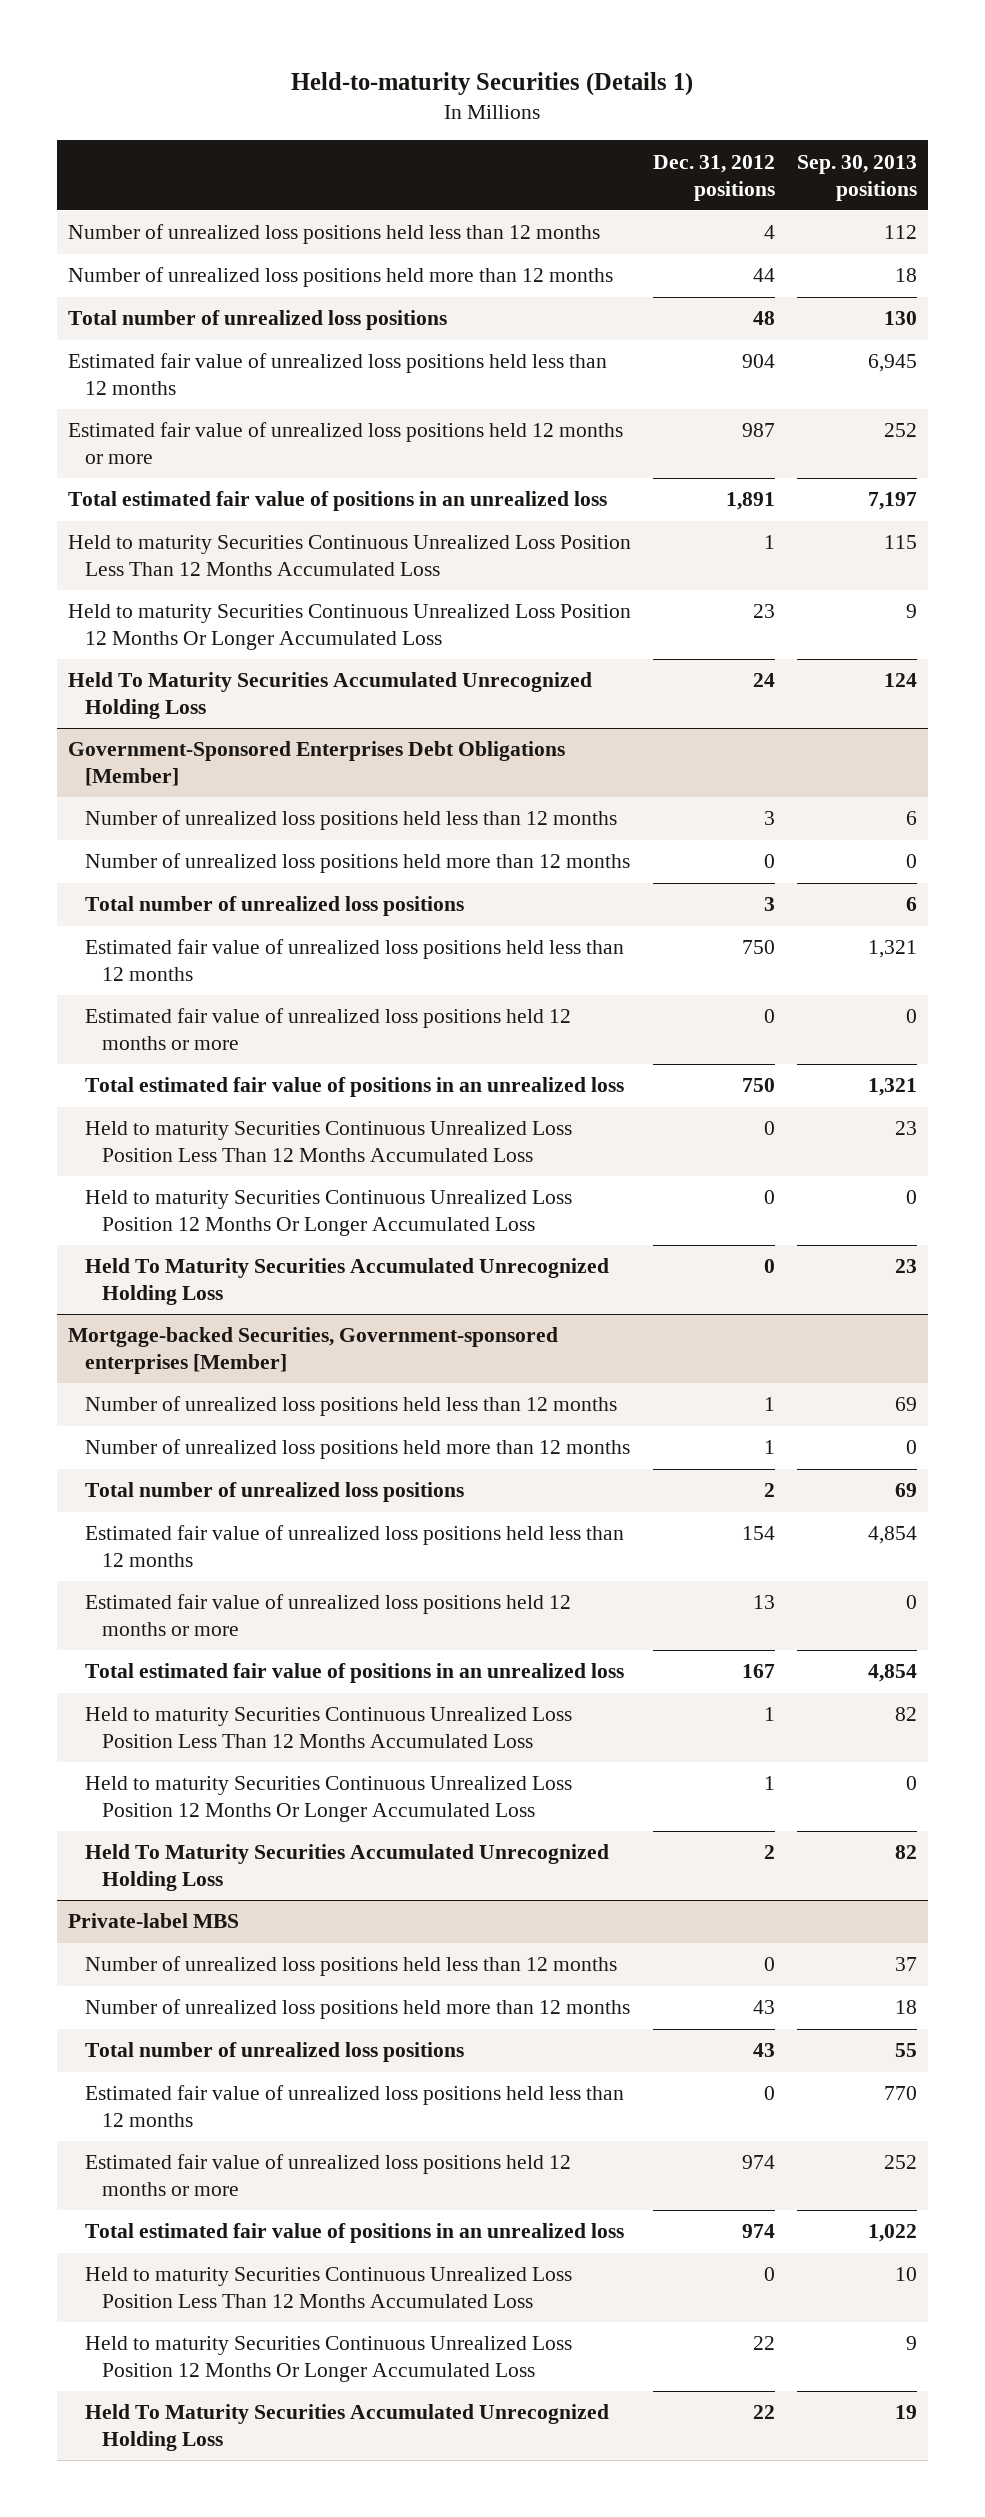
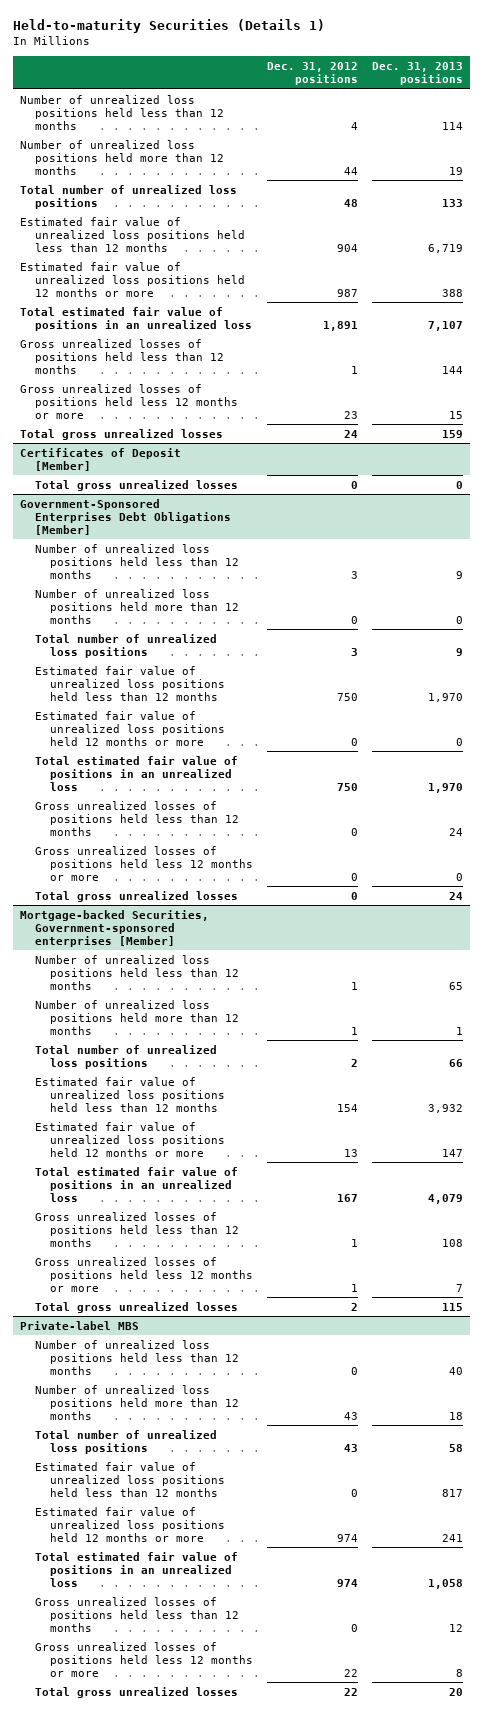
- | Dec. 31, 2012 positions | Sep. 30, 2013 positions
+ | Dec. 31, 2012 positions | Dec. 31, 2013 positions
- Held to maturity Securities Continuous Unrealized Loss Position Less Than 12 Months Accumulated Loss | 1 | 115
- Held to maturity Securities Continuous Unrealized Loss Position 12 Months Or Longer Accumulated Loss | 23 | 9
- Held To Maturity Securities Accumulated Unrecognized Holding Loss | 24 | 124
+ Gross unrealized losses of positions held less than 12 months | 1 | 144
+ Gross unrealized losses of positions held less 12 months or more | 23 | 15
+ Total gross unrealized losses | 24 | 159
+ Certificates of Deposit [Member]
+ Total gross unrealized losses | 0 | 0
@ Government-Sponsored Enterprises Debt Obligations [Member]
- Held to maturity Securities Continuous Unrealized Loss Position Less Than 12 Months Accumulated Loss | 0 | 23
- Held to maturity Securities Continuous Unrealized Loss Position 12 Months Or Longer Accumulated Loss | 0 | 0
- Held To Maturity Securities Accumulated Unrecognized Holding Loss | 0 | 23
+ Gross unrealized losses of positions held less than 12 months | 0 | 24
+ Gross unrealized losses of positions held less 12 months or more | 0 | 0
+ Total gross unrealized losses | 0 | 24
@ Mortgage-backed Securities, Government-sponsored enterprises [Member]
- Held to maturity Securities Continuous Unrealized Loss Position Less Than 12 Months Accumulated Loss | 1 | 82
- Held to maturity Securities Continuous Unrealized Loss Position 12 Months Or Longer Accumulated Loss | 1 | 0
- Held To Maturity Securities Accumulated Unrecognized Holding Loss | 2 | 82
+ Gross unrealized losses of positions held less than 12 months | 1 | 108
+ Gross unrealized losses of positions held less 12 months or more | 1 | 7
+ Total gross unrealized losses | 2 | 115
@ Private-label MBS
- Held to maturity Securities Continuous Unrealized Loss Position Less Than 12 Months Accumulated Loss | 0 | 10
- Held to maturity Securities Continuous Unrealized Loss Position 12 Months Or Longer Accumulated Loss | 22 | 9
- Held To Maturity Securities Accumulated Unrecognized Holding Loss | 22 | 19
+ Gross unrealized losses of positions held less than 12 months | 0 | 12
+ Gross unrealized losses of positions held less 12 months or more | 22 | 8
+ Total gross unrealized losses | 22 | 20

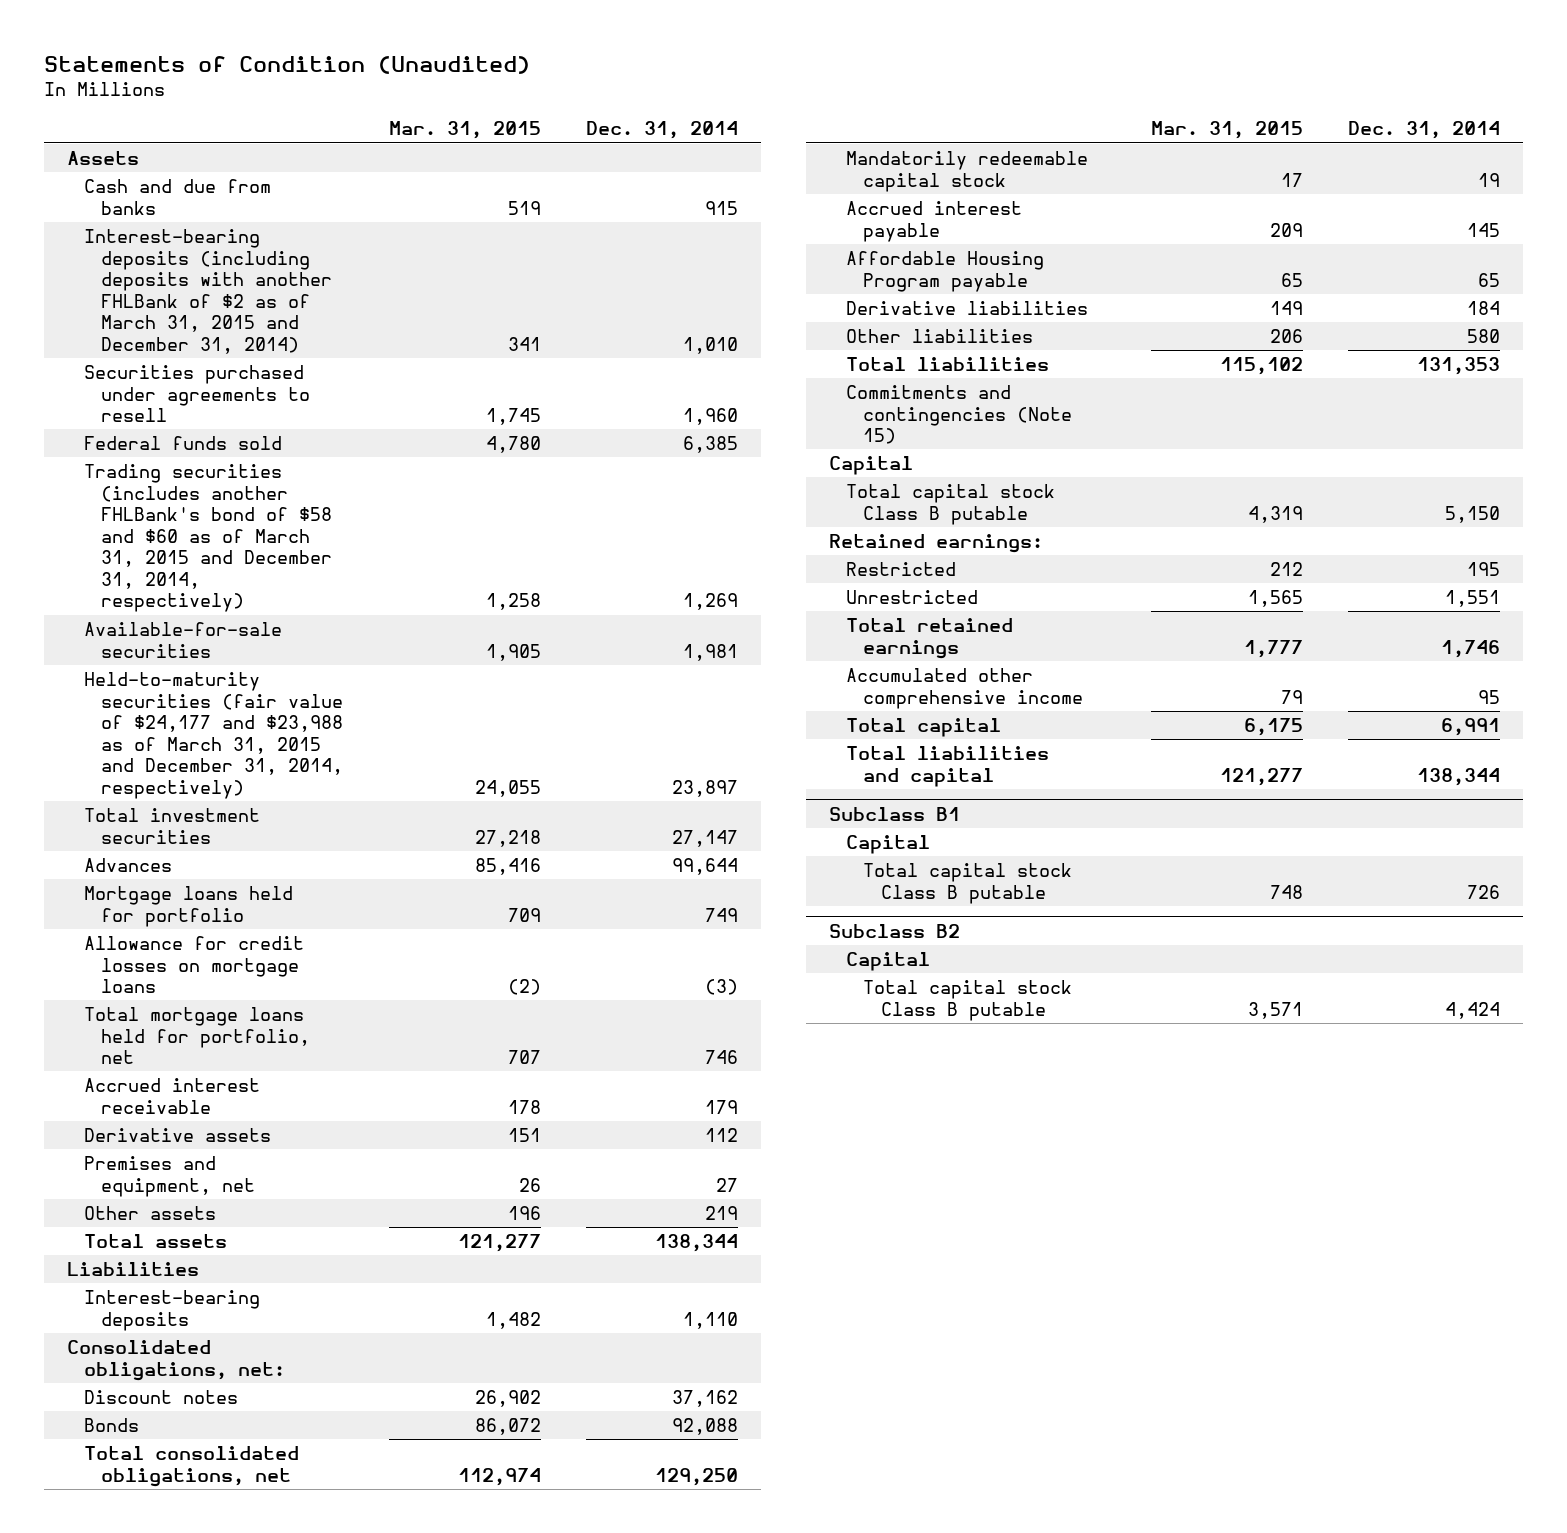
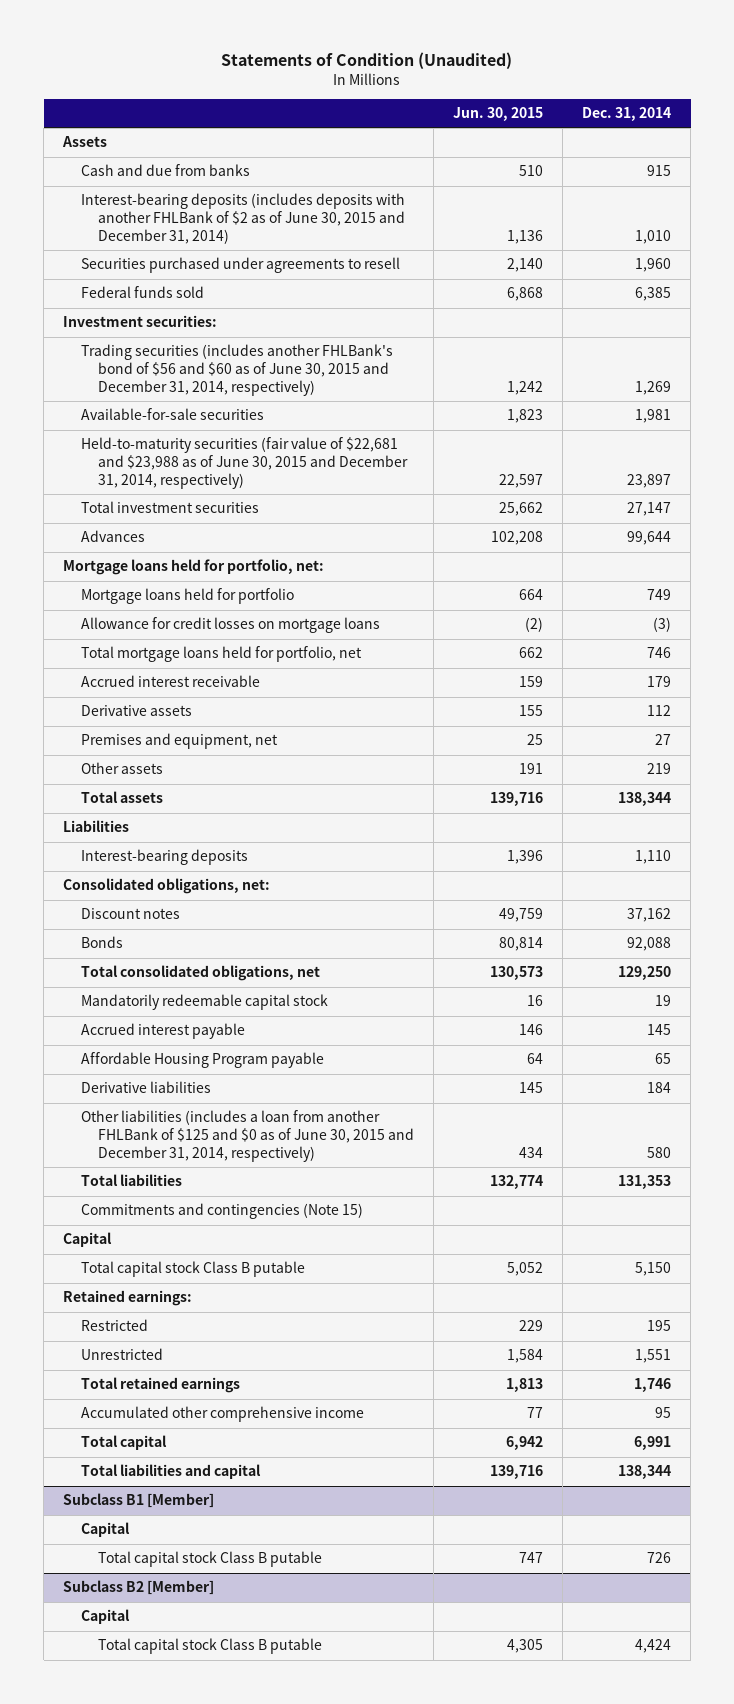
- | Mar. 31, 2015 | Dec. 31, 2014
+ | Jun. 30, 2015 | Dec. 31, 2014
- Interest-bearing deposits (including deposits with another FHLBank of $2 as of March 31, 2015 and December 31, 2014) | 341 | 1,010
+ Interest-bearing deposits (includes deposits with another FHLBank of $2 as of June 30, 2015 and December 31, 2014) | 1,136 | 1,010
- Trading securities (includes another FHLBank's bond of $58 and $60 as of March 31, 2015 and December 31, 2014, respectively) | 1,258 | 1,269
+ Investment securities:
+ Trading securities (includes another FHLBank's bond of $56 and $60 as of June 30, 2015 and December 31, 2014, respectively) | 1,242 | 1,269
- Held-to-maturity securities (fair value of $24,177 and $23,988 as of March 31, 2015 and December 31, 2014, respectively) | 24,055 | 23,897
+ Held-to-maturity securities (fair value of $22,681 and $23,988 as of June 30, 2015 and December 31, 2014, respectively) | 22,597 | 23,897
+ Mortgage loans held for portfolio, net:
- Other liabilities | 206 | 580
+ Other liabilities (includes a loan from another FHLBank of $125 and $0 as of June 30, 2015 and December 31, 2014, respectively) | 434 | 580
- Subclass B1
+ Subclass B1 [Member]
- Subclass B2
+ Subclass B2 [Member]

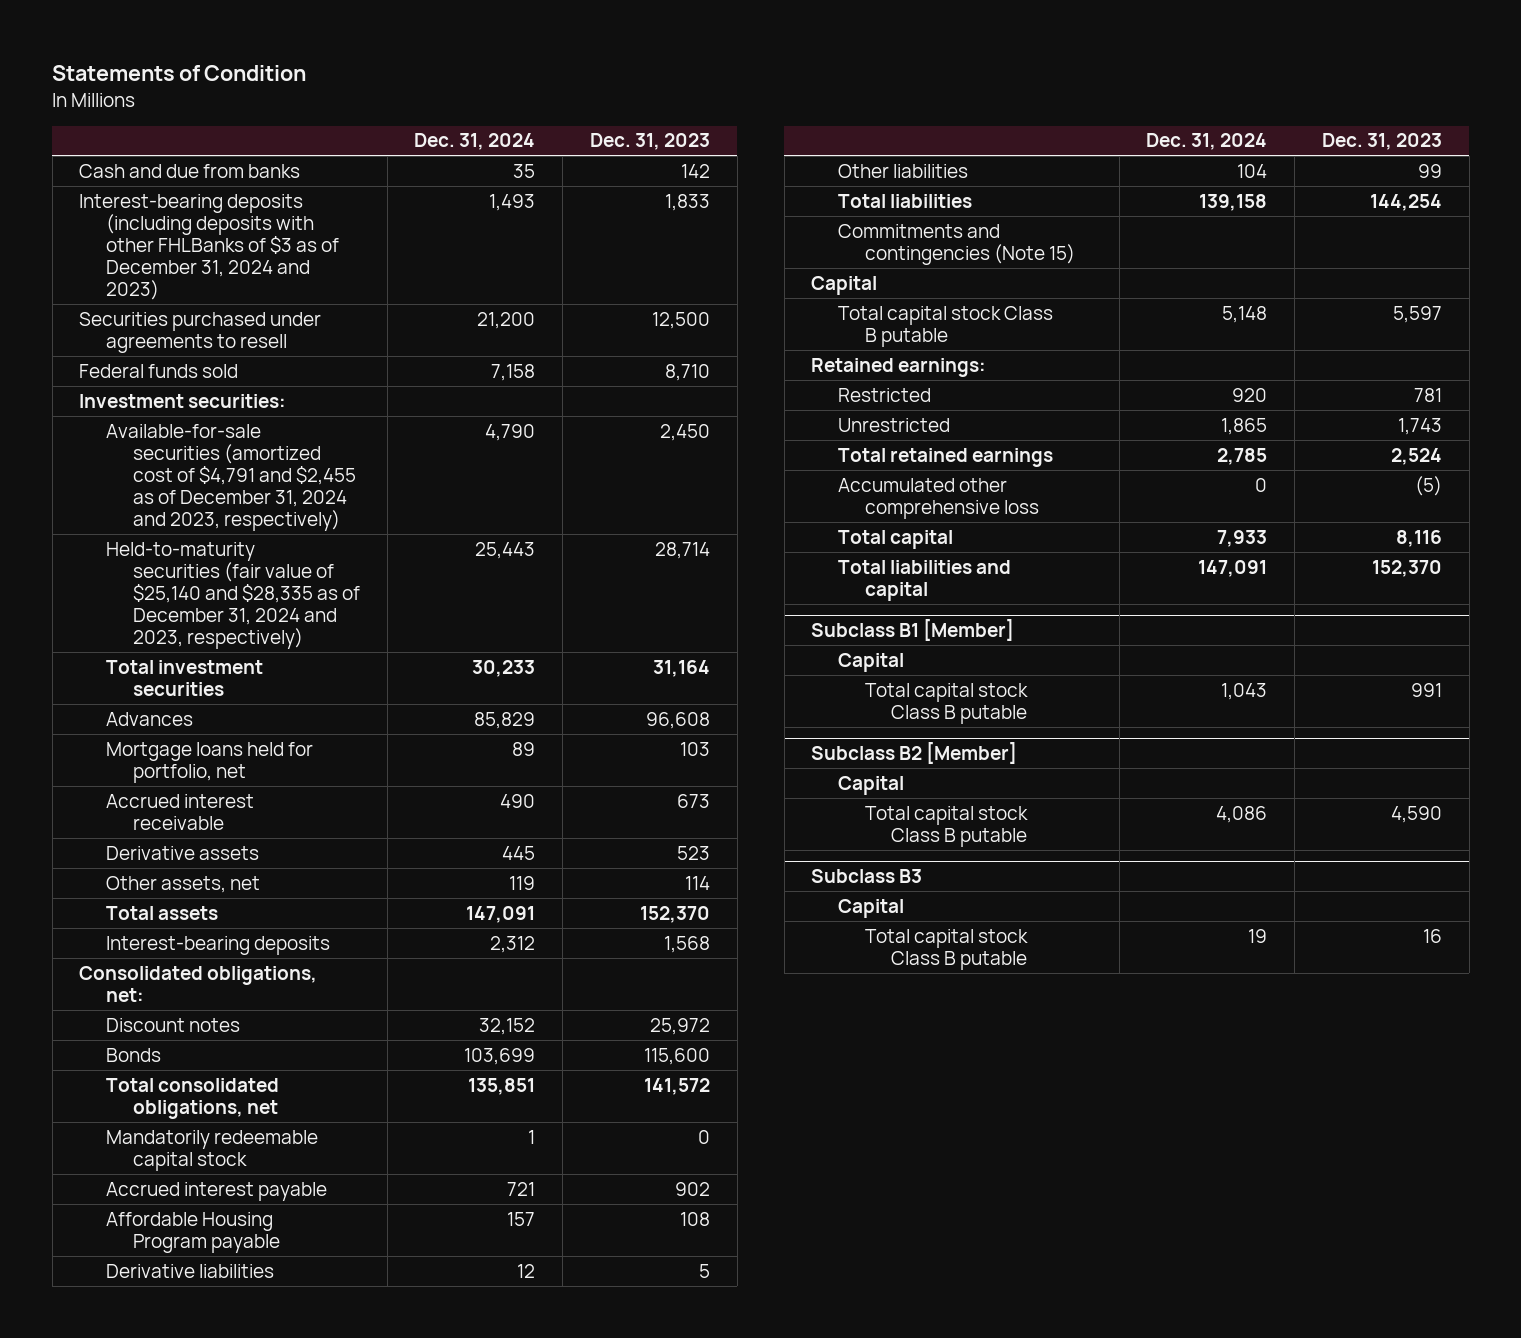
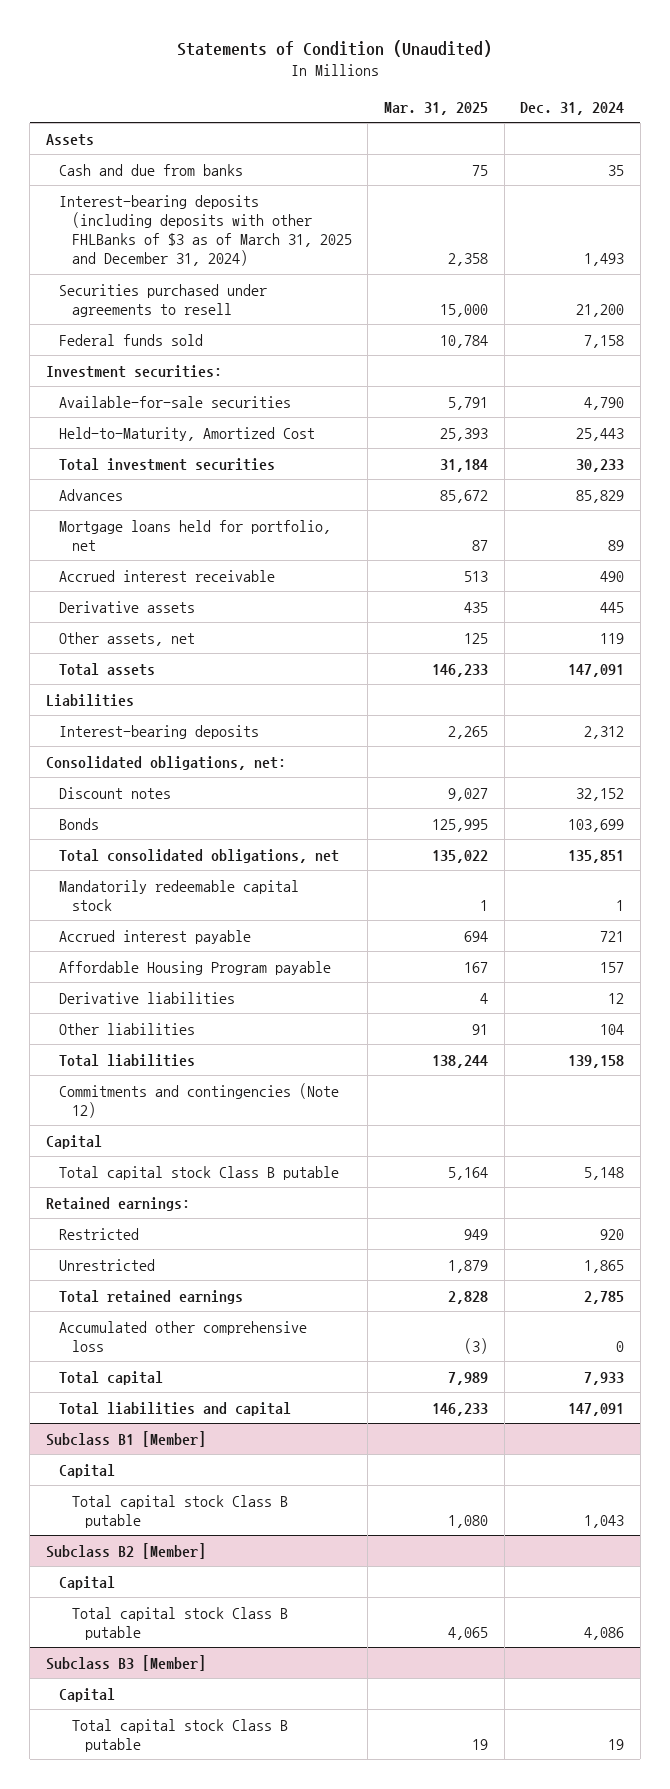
- Statements of Condition
+ Statements of Condition (Unaudited)
- | Dec. 31, 2024 | Dec. 31, 2023
+ | Mar. 31, 2025 | Dec. 31, 2024
+ Assets
- Interest-bearing deposits (including deposits with other FHLBanks of $3 as of December 31, 2024 and 2023) | 1,493 | 1,833
+ Interest-bearing deposits (including deposits with other FHLBanks of $3 as of March 31, 2025 and December 31, 2024) | 2,358 | 1,493
- Available-for-sale securities (amortized cost of $4,791 and $2,455 as of December 31, 2024 and 2023, respectively) | 4,790 | 2,450
- Held-to-maturity securities (fair value of $25,140 and $28,335 as of December 31, 2024 and 2023, respectively) | 25,443 | 28,714
+ Available-for-sale securities | 5,791 | 4,790
+ Held-to-Maturity, Amortized Cost | 25,393 | 25,443
+ Liabilities
- Commitments and contingencies (Note 15)
+ Commitments and contingencies (Note 12)
- Subclass B3
+ Subclass B3 [Member]

